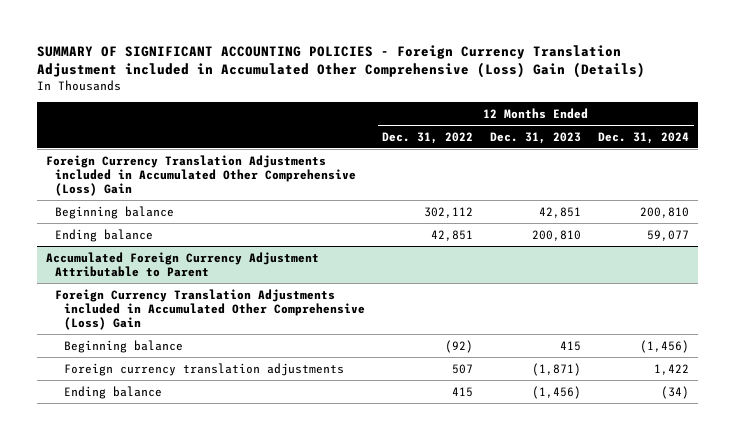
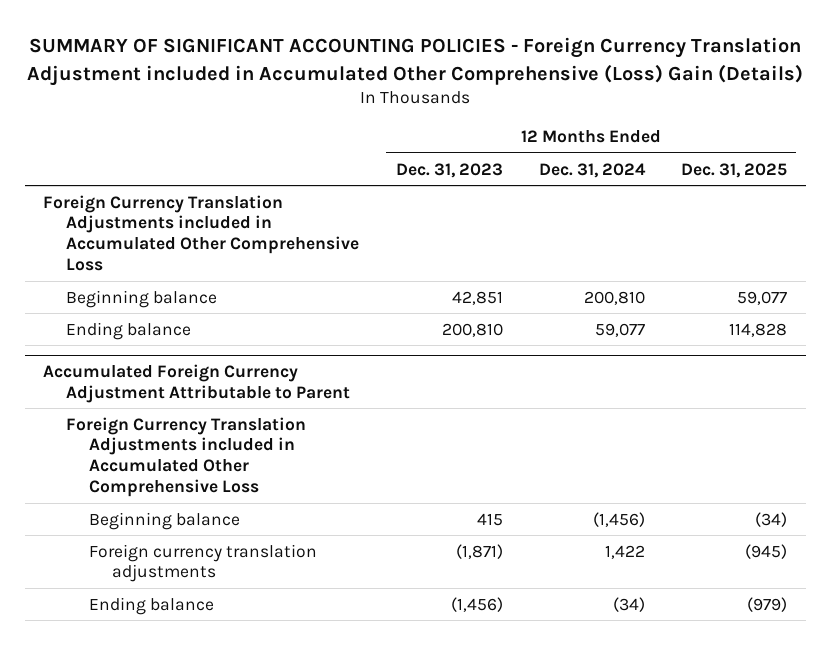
- | 12 Months Ended Dec. 31, 2022 | 12 Months Ended Dec. 31, 2023 | 12 Months Ended Dec. 31, 2024
+ | 12 Months Ended Dec. 31, 2023 | 12 Months Ended Dec. 31, 2024 | 12 Months Ended Dec. 31, 2025
- Foreign Currency Translation Adjustments included in Accumulated Other Comprehensive (Loss) Gain
+ Foreign Currency Translation Adjustments included in Accumulated Other Comprehensive Loss
@ Accumulated Foreign Currency Adjustment Attributable to Parent
- Foreign Currency Translation Adjustments included in Accumulated Other Comprehensive (Loss) Gain
+ Foreign Currency Translation Adjustments included in Accumulated Other Comprehensive Loss

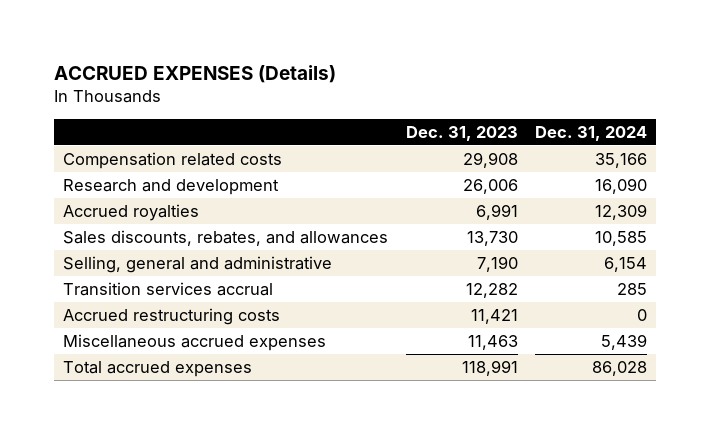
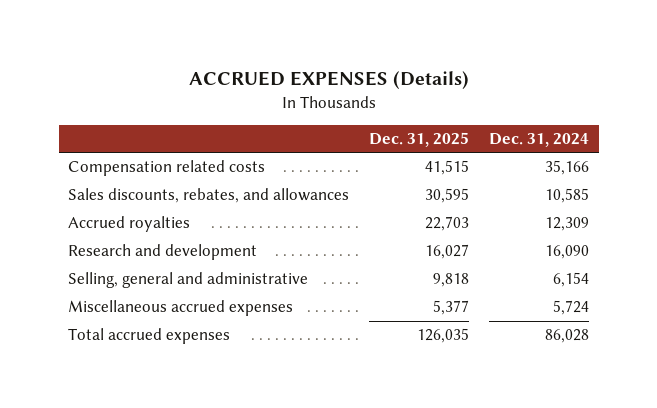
- | Dec. 31, 2023 | Dec. 31, 2024
+ | Dec. 31, 2025 | Dec. 31, 2024
moved down: Accrued royalties | 22,703 | 12,309
moved down: Research and development | 16,027 | 16,090
- Transition services accrual | 12,282 | 285
- Accrued restructuring costs | 11,421 | 0
- Miscellaneous accrued expenses | 11,463 | 5,439
+ Miscellaneous accrued expenses | 5,377 | 5,724

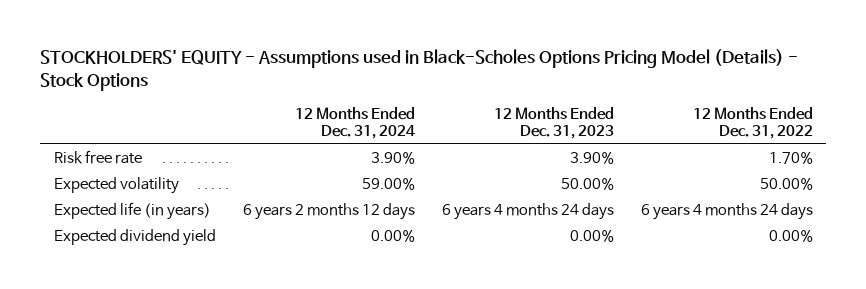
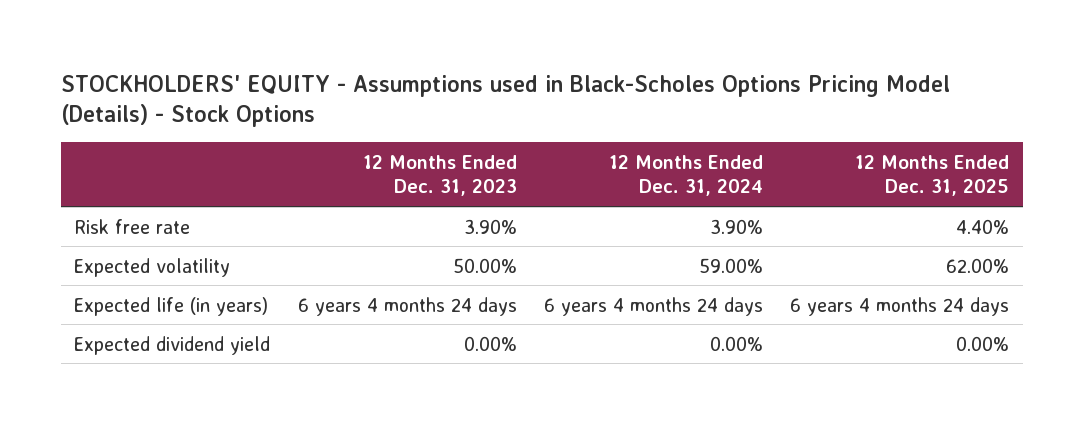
- | 12 Months Ended Dec. 31, 2024 | 12 Months Ended Dec. 31, 2023 | 12 Months Ended Dec. 31, 2022
+ | 12 Months Ended Dec. 31, 2023 | 12 Months Ended Dec. 31, 2024 | 12 Months Ended Dec. 31, 2025
- Expected life (in years) | 6 years 2 months 12 days | 6 years 4 months 24 days | 6 years 4 months 24 days
+ Expected life (in years) | 6 years 4 months 24 days | 6 years 4 months 24 days | 6 years 4 months 24 days

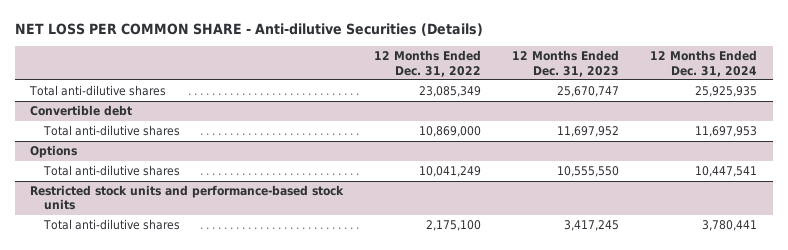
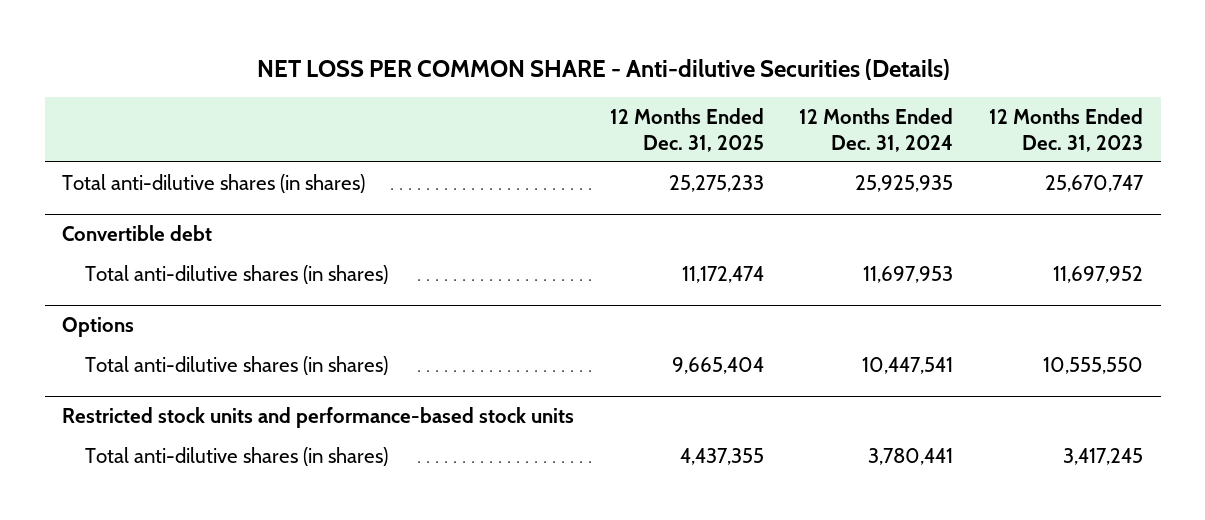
- | 12 Months Ended Dec. 31, 2022 | 12 Months Ended Dec. 31, 2023 | 12 Months Ended Dec. 31, 2024
+ | 12 Months Ended Dec. 31, 2025 | 12 Months Ended Dec. 31, 2024 | 12 Months Ended Dec. 31, 2023
- Total anti-dilutive shares | 23,085,349 | 25,670,747 | 25,925,935
+ Total anti-dilutive shares (in shares) | 25,275,233 | 25,925,935 | 25,670,747
@ Convertible debt
- Total anti-dilutive shares | 10,869,000 | 11,697,952 | 11,697,953
+ Total anti-dilutive shares (in shares) | 11,172,474 | 11,697,953 | 11,697,952
@ Options
- Total anti-dilutive shares | 10,041,249 | 10,555,550 | 10,447,541
+ Total anti-dilutive shares (in shares) | 9,665,404 | 10,447,541 | 10,555,550
@ Restricted stock units and performance-based stock units
- Total anti-dilutive shares | 2,175,100 | 3,417,245 | 3,780,441
+ Total anti-dilutive shares (in shares) | 4,437,355 | 3,780,441 | 3,417,245

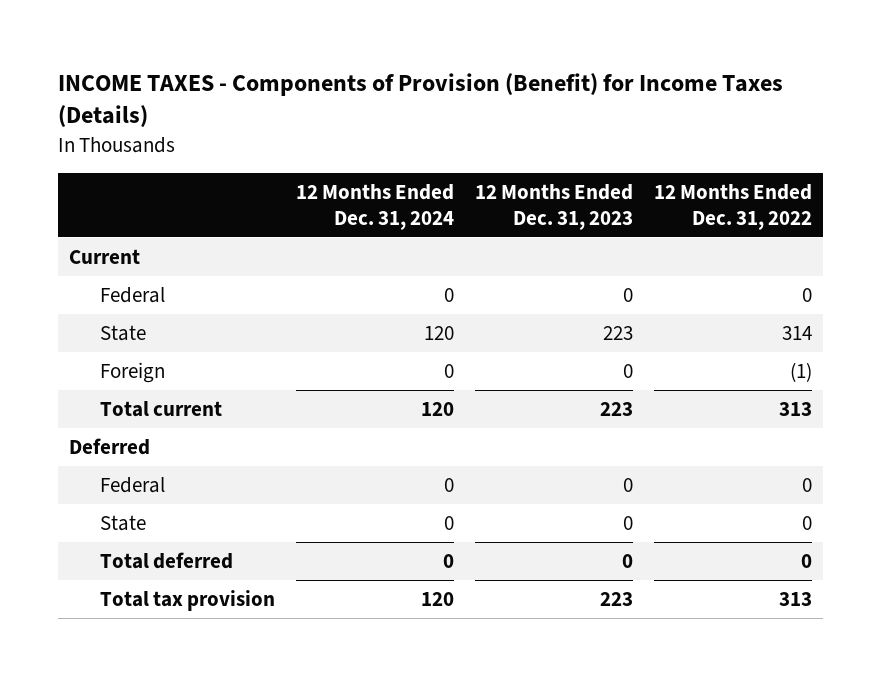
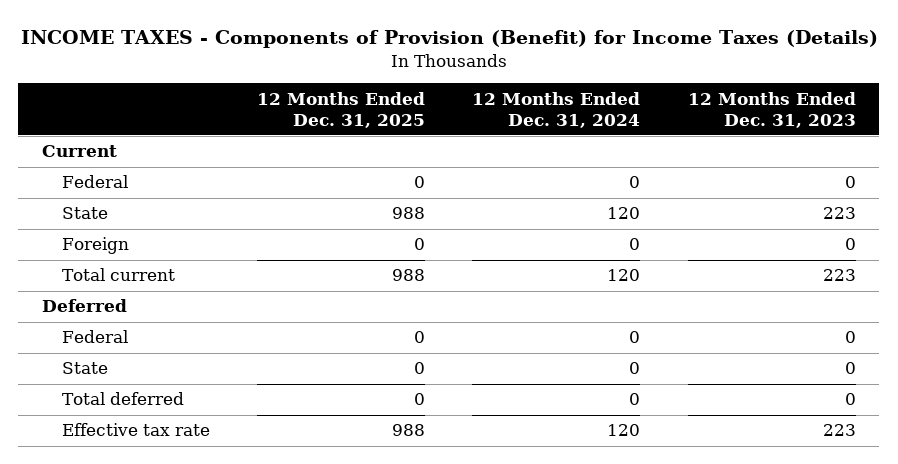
- | 12 Months Ended Dec. 31, 2024 | 12 Months Ended Dec. 31, 2023 | 12 Months Ended Dec. 31, 2022
+ | 12 Months Ended Dec. 31, 2025 | 12 Months Ended Dec. 31, 2024 | 12 Months Ended Dec. 31, 2023
- Total tax provision | 120 | 223 | 313
+ Effective tax rate | 988 | 120 | 223

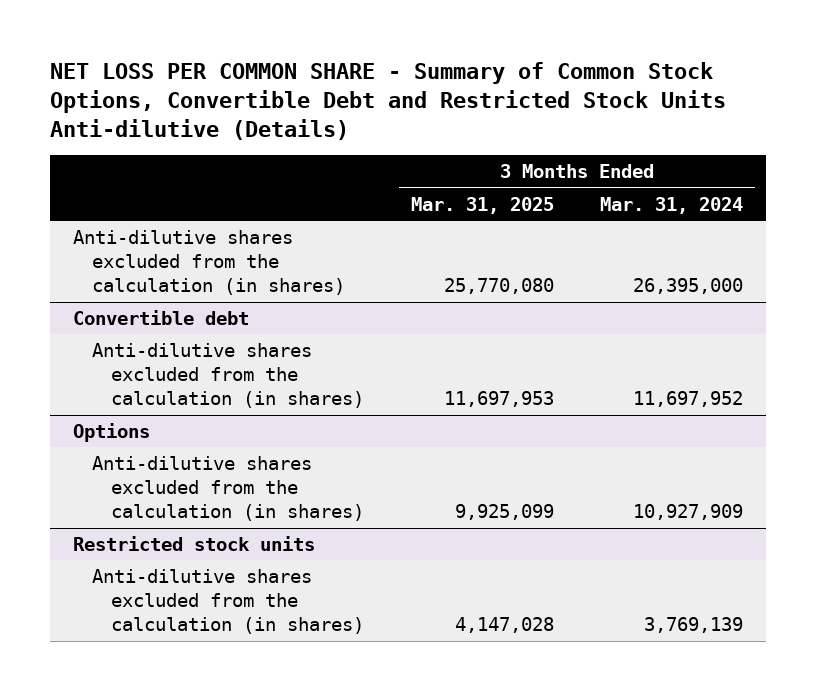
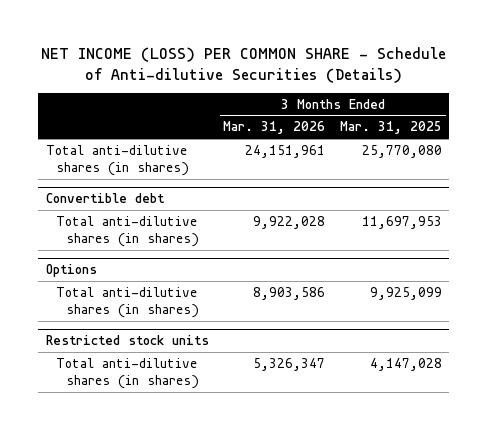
- NET LOSS PER COMMON SHARE - Summary of Common Stock Options, Convertible Debt and Restricted Stock Units Anti-dilutive (Details)
+ NET INCOME (LOSS) PER COMMON SHARE - Schedule of Anti-dilutive Securities (Details)
- | 3 Months Ended Mar. 31, 2025 | 3 Months Ended Mar. 31, 2024
+ | 3 Months Ended Mar. 31, 2026 | 3 Months Ended Mar. 31, 2025
- Anti-dilutive shares excluded from the calculation (in shares) | 25,770,080 | 26,395,000
+ Total anti-dilutive shares (in shares) | 24,151,961 | 25,770,080
@ Convertible debt
- Anti-dilutive shares excluded from the calculation (in shares) | 11,697,953 | 11,697,952
+ Total anti-dilutive shares (in shares) | 9,922,028 | 11,697,953
@ Options
- Anti-dilutive shares excluded from the calculation (in shares) | 9,925,099 | 10,927,909
+ Total anti-dilutive shares (in shares) | 8,903,586 | 9,925,099
@ Restricted stock units
- Anti-dilutive shares excluded from the calculation (in shares) | 4,147,028 | 3,769,139
+ Total anti-dilutive shares (in shares) | 5,326,347 | 4,147,028

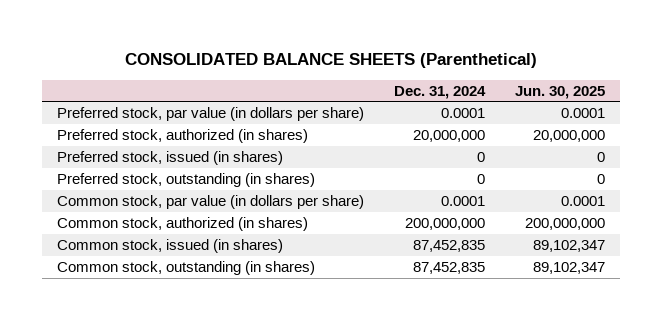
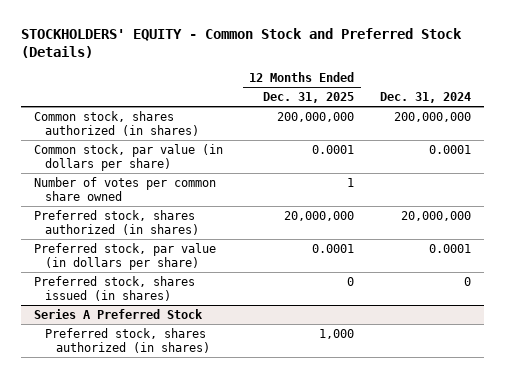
- CONSOLIDATED BALANCE SHEETS (Parenthetical)
+ STOCKHOLDERS' EQUITY - Common Stock and Preferred Stock (Details)
- | Dec. 31, 2024 | Jun. 30, 2025
+ | 12 Months Ended Dec. 31, 2025 | Dec. 31, 2024
- Preferred stock, authorized (in shares) | 20,000,000 | 20,000,000
- Preferred stock, issued (in shares) | 0 | 0
- Preferred stock, outstanding (in shares) | 0 | 0
+ Common stock, shares authorized (in shares) | 200,000,000 | 200,000,000
- Common stock, authorized (in shares) | 200,000,000 | 200,000,000
- Common stock, issued (in shares) | 87,452,835 | 89,102,347
- Common stock, outstanding (in shares) | 87,452,835 | 89,102,347
+ Number of votes per common share owned | 1 |
+ Preferred stock, shares authorized (in shares) | 20,000,000 | 20,000,000
moved down: Preferred stock, par value (in dollars per share) | 0.0001 | 0.0001
+ Preferred stock, shares issued (in shares) | 0 | 0
+ Series A Preferred Stock
+ Preferred stock, shares authorized (in shares) | 1,000 |

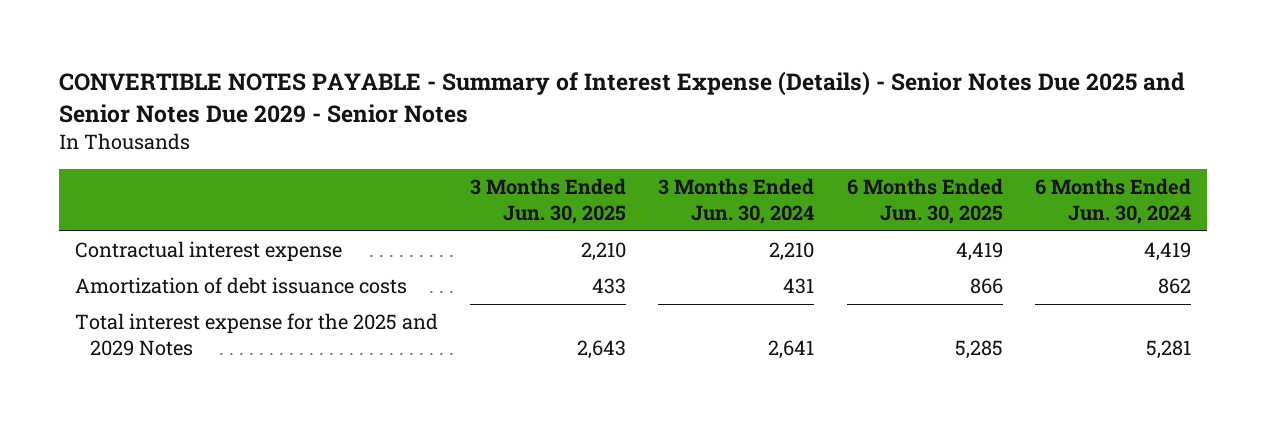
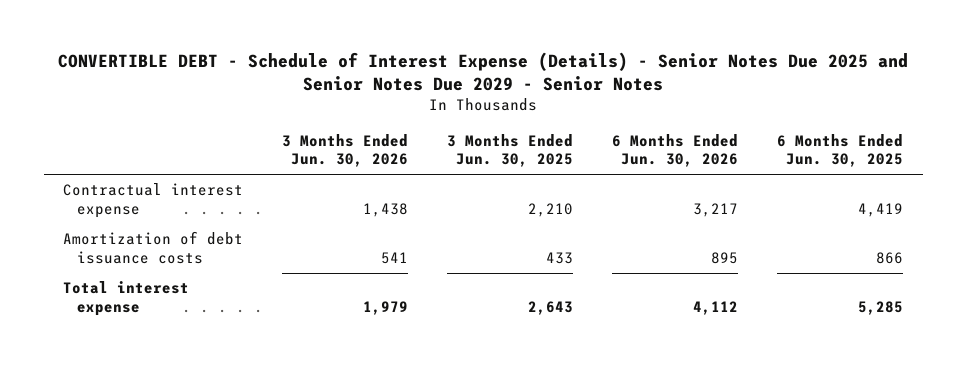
- CONVERTIBLE NOTES PAYABLE - Summary of Interest Expense (Details) - Senior Notes Due 2025 and Senior Notes Due 2029 - Senior Notes
+ CONVERTIBLE DEBT - Schedule of Interest Expense (Details) - Senior Notes Due 2025 and Senior Notes Due 2029 - Senior Notes
- | 3 Months Ended Jun. 30, 2025 | 3 Months Ended Jun. 30, 2024 | 6 Months Ended Jun. 30, 2025 | 6 Months Ended Jun. 30, 2024
+ | 3 Months Ended Jun. 30, 2026 | 3 Months Ended Jun. 30, 2025 | 6 Months Ended Jun. 30, 2026 | 6 Months Ended Jun. 30, 2025
- Total interest expense for the 2025 and 2029 Notes | 2,643 | 2,641 | 5,285 | 5,281
+ Total interest expense | 1,979 | 2,643 | 4,112 | 5,285

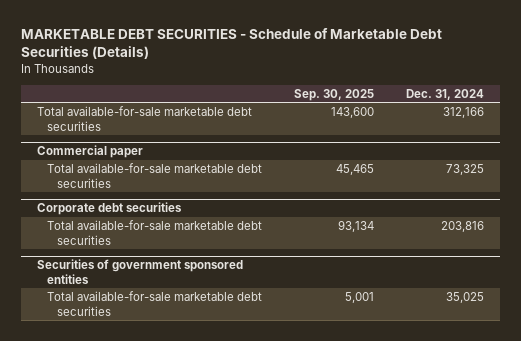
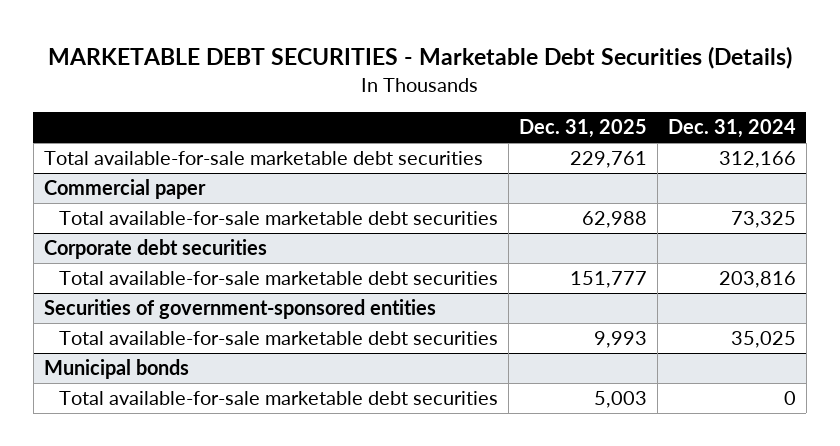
- MARKETABLE DEBT SECURITIES - Schedule of Marketable Debt Securities (Details)
+ MARKETABLE DEBT SECURITIES - Marketable Debt Securities (Details)
- | Sep. 30, 2025 | Dec. 31, 2024
+ | Dec. 31, 2025 | Dec. 31, 2024
- Securities of government sponsored entities
+ Securities of government-sponsored entities
+ Municipal bonds
+ Total available-for-sale marketable debt securities | 5,003 | 0

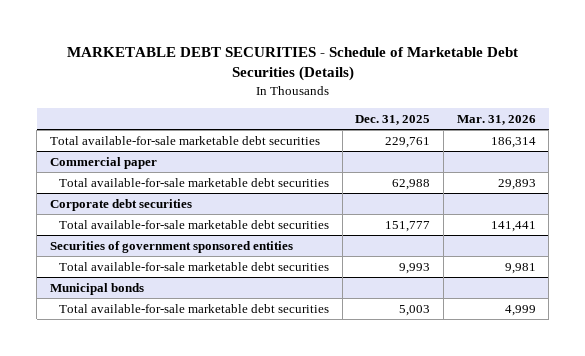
- MARKETABLE DEBT SECURITIES - Marketable Debt Securities (Details)
+ MARKETABLE DEBT SECURITIES - Schedule of Marketable Debt Securities (Details)
- | Dec. 31, 2025 | Dec. 31, 2024
+ | Dec. 31, 2025 | Mar. 31, 2026
- Securities of government-sponsored entities
+ Securities of government sponsored entities

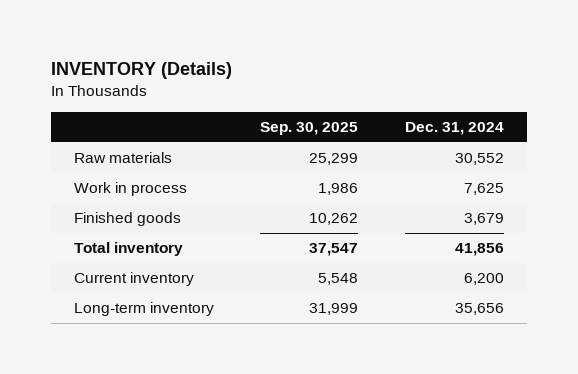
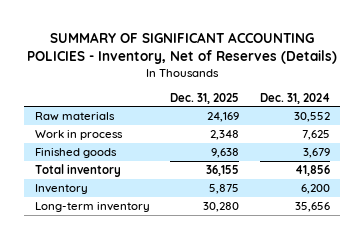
- INVENTORY (Details)
+ SUMMARY OF SIGNIFICANT ACCOUNTING POLICIES - Inventory, Net of Reserves (Details)
- | Sep. 30, 2025 | Dec. 31, 2024
+ | Dec. 31, 2025 | Dec. 31, 2024
- Current inventory | 5,548 | 6,200
+ Inventory | 5,875 | 6,200

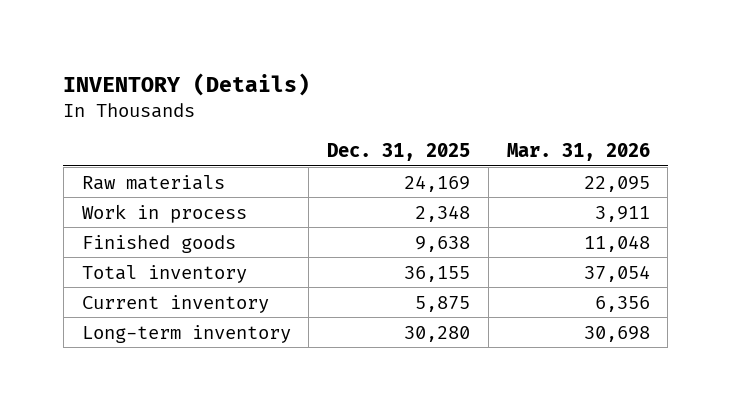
- SUMMARY OF SIGNIFICANT ACCOUNTING POLICIES - Inventory, Net of Reserves (Details)
+ INVENTORY (Details)
- | Dec. 31, 2025 | Dec. 31, 2024
+ | Dec. 31, 2025 | Mar. 31, 2026
- Inventory | 5,875 | 6,200
+ Current inventory | 5,875 | 6,356

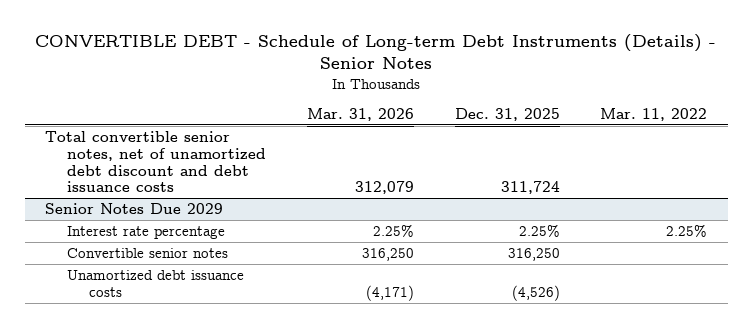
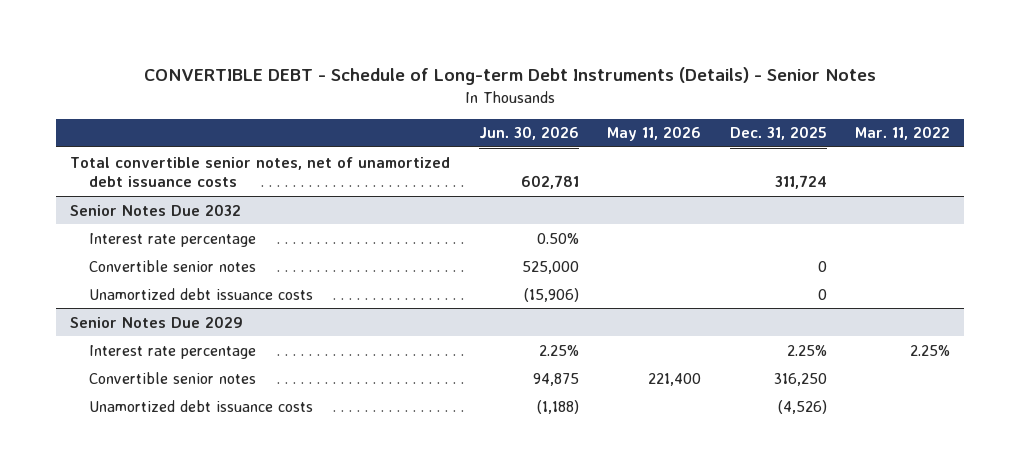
- | Mar. 31, 2026 | Dec. 31, 2025 | Mar. 11, 2022
+ | Jun. 30, 2026 | May 11, 2026 | Dec. 31, 2025 | Mar. 11, 2022
- Total convertible senior notes, net of unamortized debt discount and debt issuance costs | 312,079 | 311,724 |
+ Total convertible senior notes, net of unamortized debt issuance costs | 602,781 | | 311,724 |
+ Senior Notes Due 2032
+ Interest rate percentage | 0.50% | | |
+ Convertible senior notes | 525,000 | | 0 |
+ Unamortized debt issuance costs | (15,906) | | 0 |

